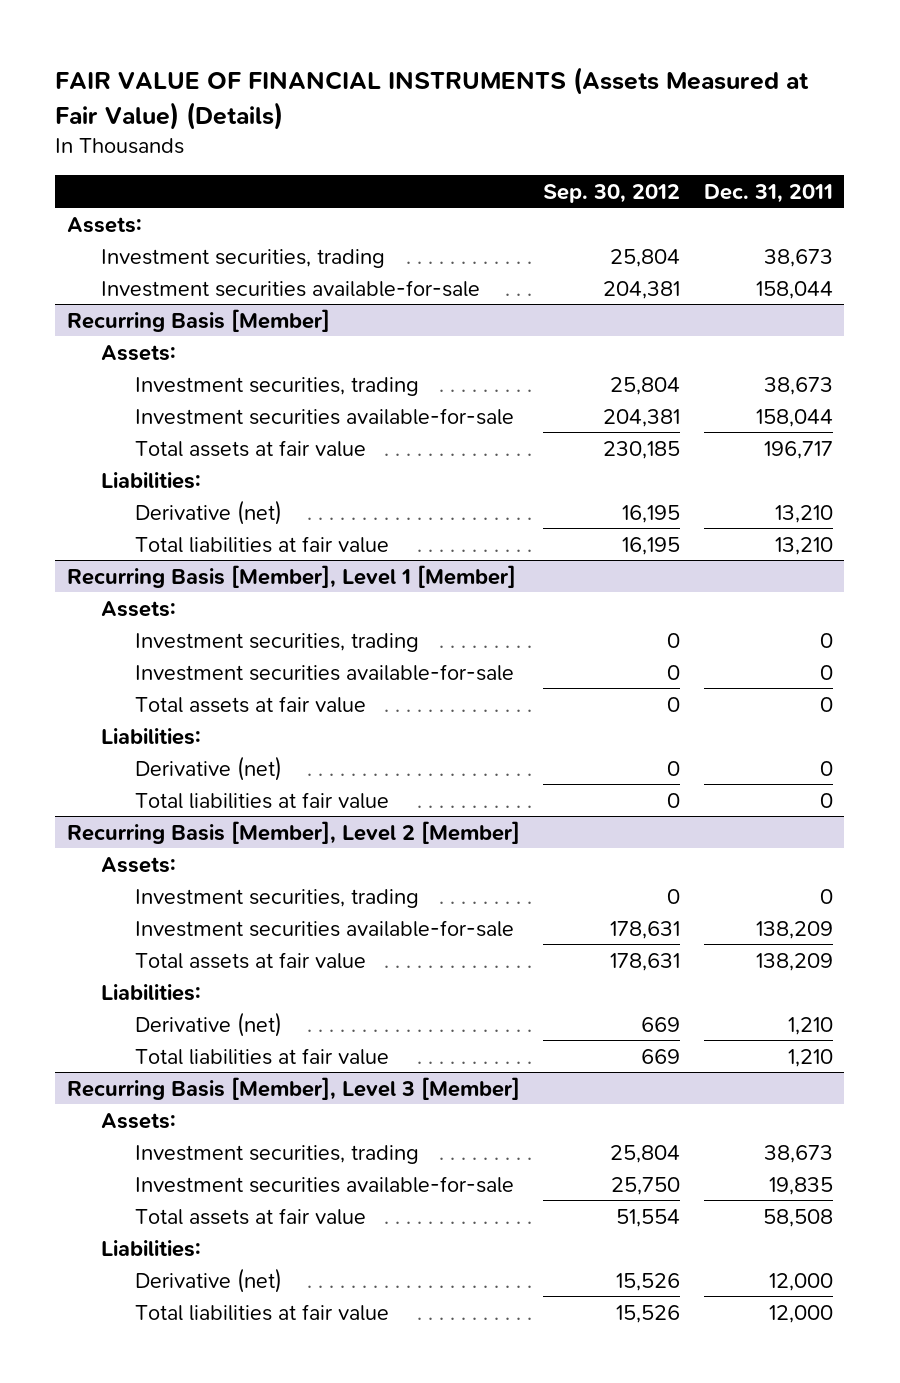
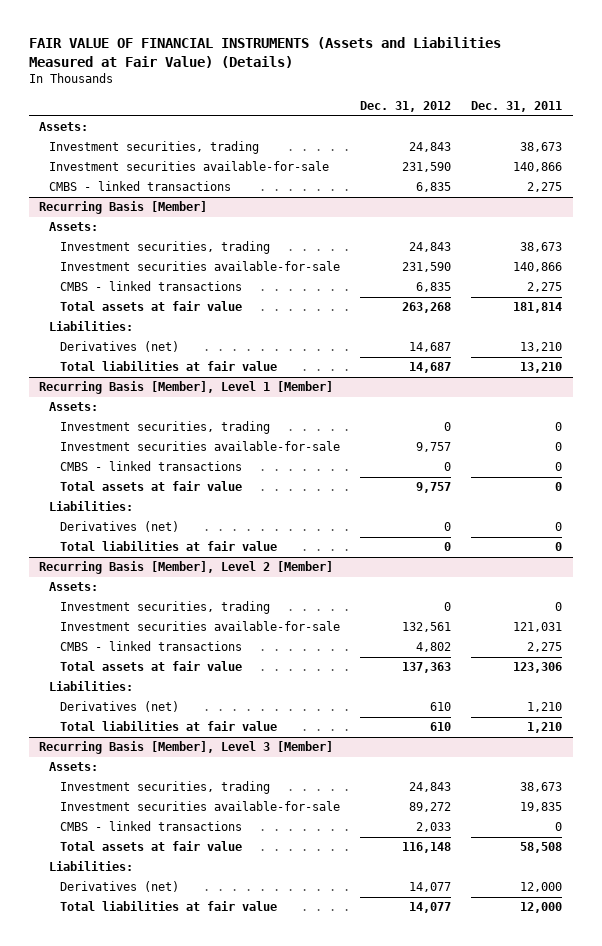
- FAIR VALUE OF FINANCIAL INSTRUMENTS (Assets Measured at Fair Value) (Details)
+ FAIR VALUE OF FINANCIAL INSTRUMENTS (Assets and Liabilities Measured at Fair Value) (Details)
- | Sep. 30, 2012 | Dec. 31, 2011
+ | Dec. 31, 2012 | Dec. 31, 2011
- Investment securities available-for-sale | 204,381 | 158,044
+ Investment securities available-for-sale | 231,590 | 140,866
+ CMBS - linked transactions | 6,835 | 2,275
@ Recurring Basis [Member]
- Investment securities available-for-sale | 204,381 | 158,044
- Total assets at fair value | 230,185 | 196,717
+ Investment securities available-for-sale | 231,590 | 140,866
+ CMBS - linked transactions | 6,835 | 2,275
+ Total assets at fair value | 263,268 | 181,814
- Derivative (net) | 16,195 | 13,210
+ Derivatives (net) | 14,687 | 13,210
@ Recurring Basis [Member], Level 1 [Member]
+ CMBS - linked transactions | 0 | 0
- Derivative (net) | 0 | 0
+ Derivatives (net) | 0 | 0
@ Recurring Basis [Member], Level 2 [Member]
- Investment securities available-for-sale | 178,631 | 138,209
- Total assets at fair value | 178,631 | 138,209
+ Investment securities available-for-sale | 132,561 | 121,031
+ CMBS - linked transactions | 4,802 | 2,275
+ Total assets at fair value | 137,363 | 123,306
- Derivative (net) | 669 | 1,210
+ Derivatives (net) | 610 | 1,210
@ Recurring Basis [Member], Level 3 [Member]
+ CMBS - linked transactions | 2,033 | 0
- Derivative (net) | 15,526 | 12,000
+ Derivatives (net) | 14,077 | 12,000

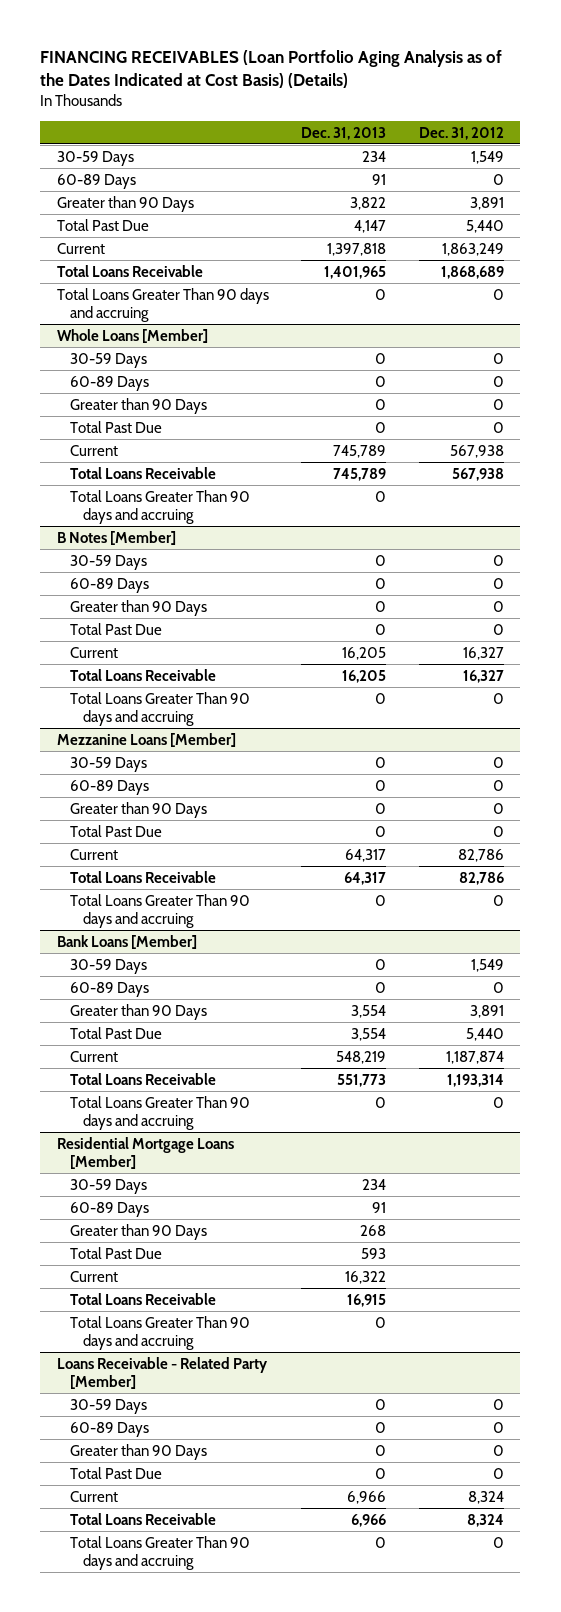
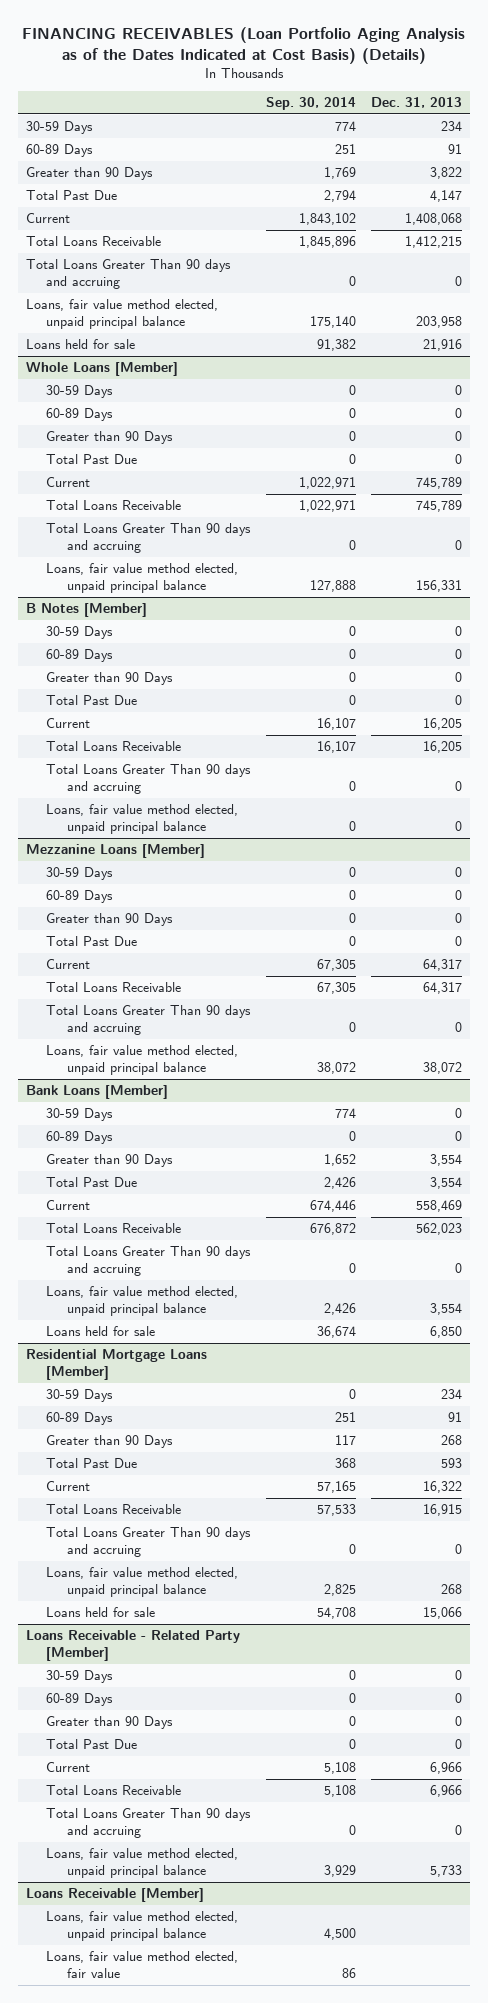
- | Dec. 31, 2013 | Dec. 31, 2012
+ | Sep. 30, 2014 | Dec. 31, 2013
- Current | 1,397,818 | 1,863,249
- Total Loans Receivable | 1,401,965 | 1,868,689
+ Current | 1,843,102 | 1,408,068
+ Total Loans Receivable | 1,845,896 | 1,412,215
+ Loans, fair value method elected, unpaid principal balance | 175,140 | 203,958
+ Loans held for sale | 91,382 | 21,916
@ Whole Loans [Member]
+ Loans, fair value method elected, unpaid principal balance | 127,888 | 156,331
@ B Notes [Member]
+ Loans, fair value method elected, unpaid principal balance | 0 | 0
@ Mezzanine Loans [Member]
+ Loans, fair value method elected, unpaid principal balance | 38,072 | 38,072
@ Bank Loans [Member]
- Current | 548,219 | 1,187,874
- Total Loans Receivable | 551,773 | 1,193,314
+ Current | 674,446 | 558,469
+ Total Loans Receivable | 676,872 | 562,023
+ Loans, fair value method elected, unpaid principal balance | 2,426 | 3,554
+ Loans held for sale | 36,674 | 6,850
@ Residential Mortgage Loans [Member]
+ Loans, fair value method elected, unpaid principal balance | 2,825 | 268
+ Loans held for sale | 54,708 | 15,066
@ Loans Receivable - Related Party [Member]
+ Loans, fair value method elected, unpaid principal balance | 3,929 | 5,733
+ Loans Receivable [Member]
+ Loans, fair value method elected, unpaid principal balance | 4,500 |
+ Loans, fair value method elected, fair value | 86 |

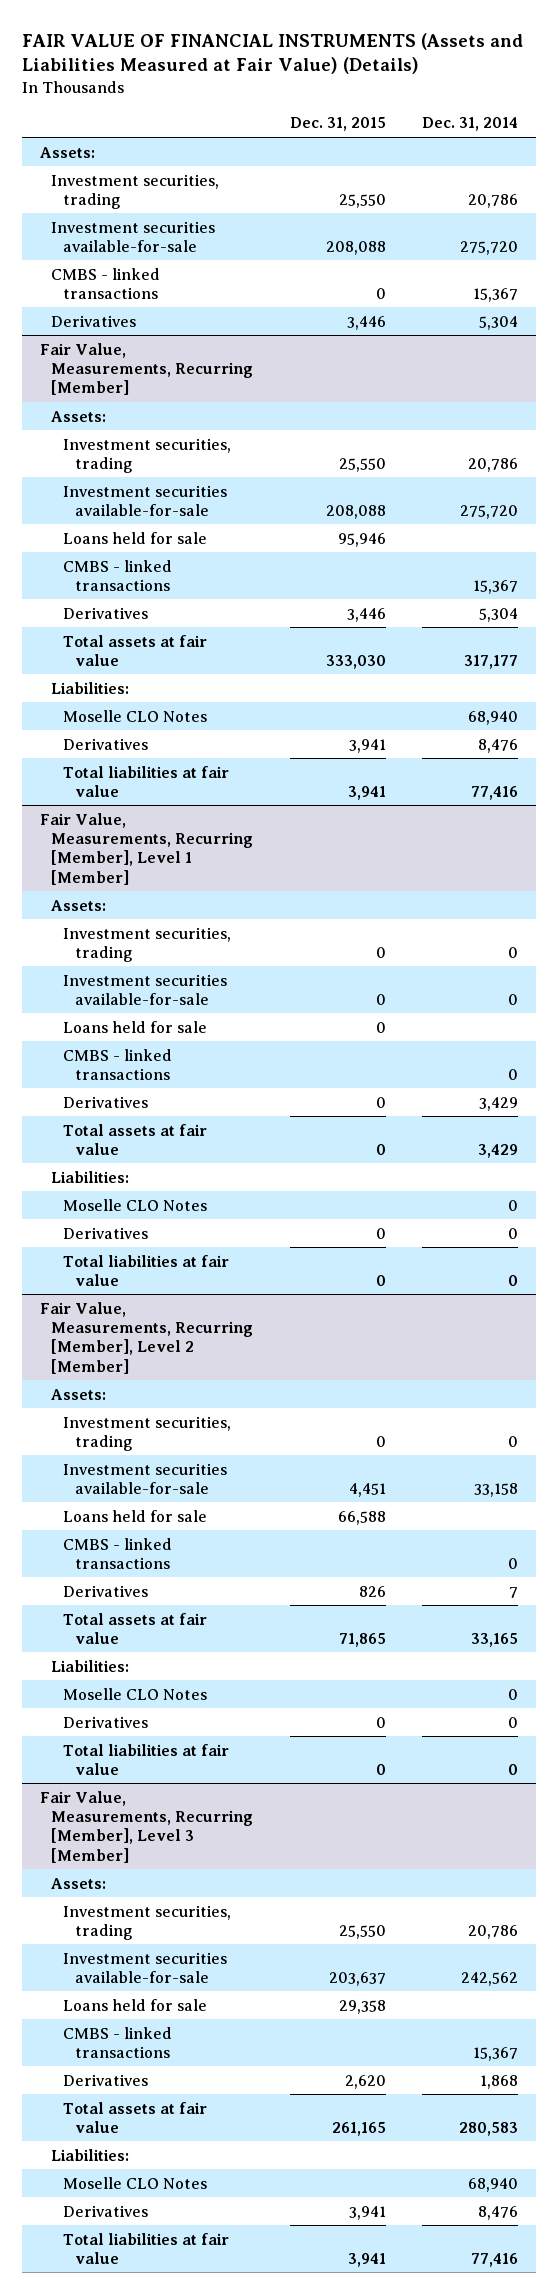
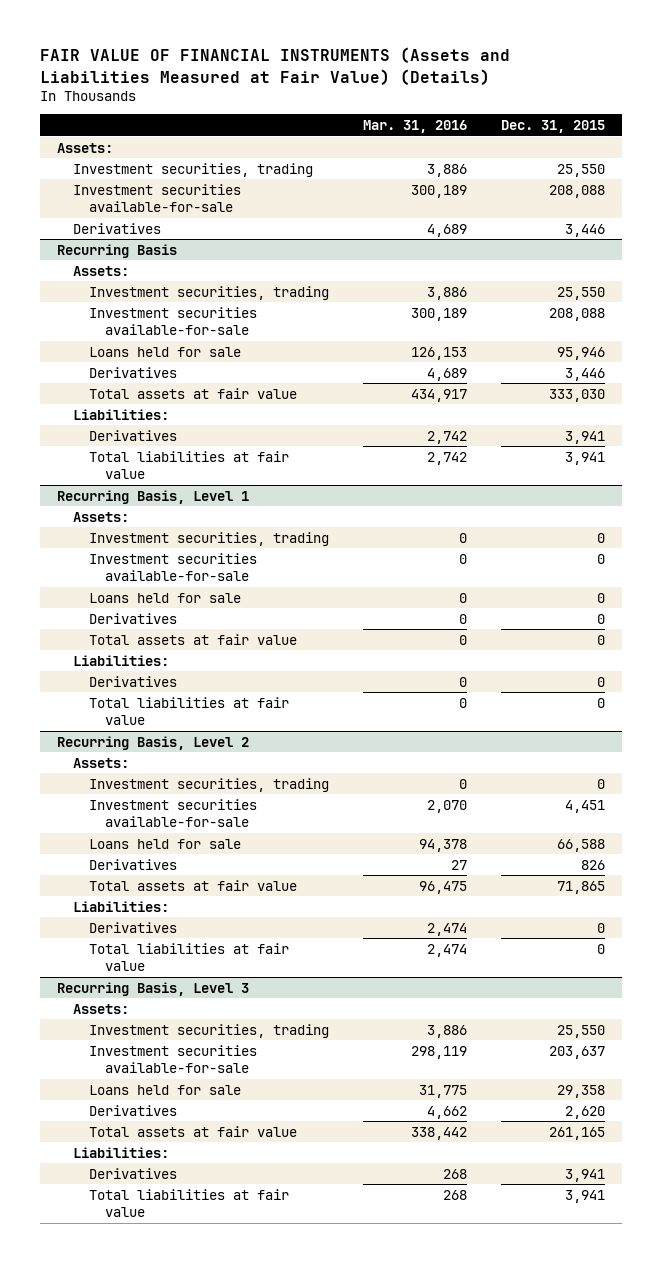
- | Dec. 31, 2015 | Dec. 31, 2014
+ | Mar. 31, 2016 | Dec. 31, 2015
- CMBS - linked transactions | 0 | 15,367
- Fair Value, Measurements, Recurring [Member]
+ Recurring Basis
- CMBS - linked transactions | | 15,367
- Moselle CLO Notes | | 68,940
- Fair Value, Measurements, Recurring [Member], Level 1 [Member]
+ Recurring Basis, Level 1
- CMBS - linked transactions | | 0
- Moselle CLO Notes | | 0
- Fair Value, Measurements, Recurring [Member], Level 2 [Member]
+ Recurring Basis, Level 2
- CMBS - linked transactions | | 0
- Moselle CLO Notes | | 0
- Fair Value, Measurements, Recurring [Member], Level 3 [Member]
+ Recurring Basis, Level 3
- CMBS - linked transactions | | 15,367
- Moselle CLO Notes | | 68,940

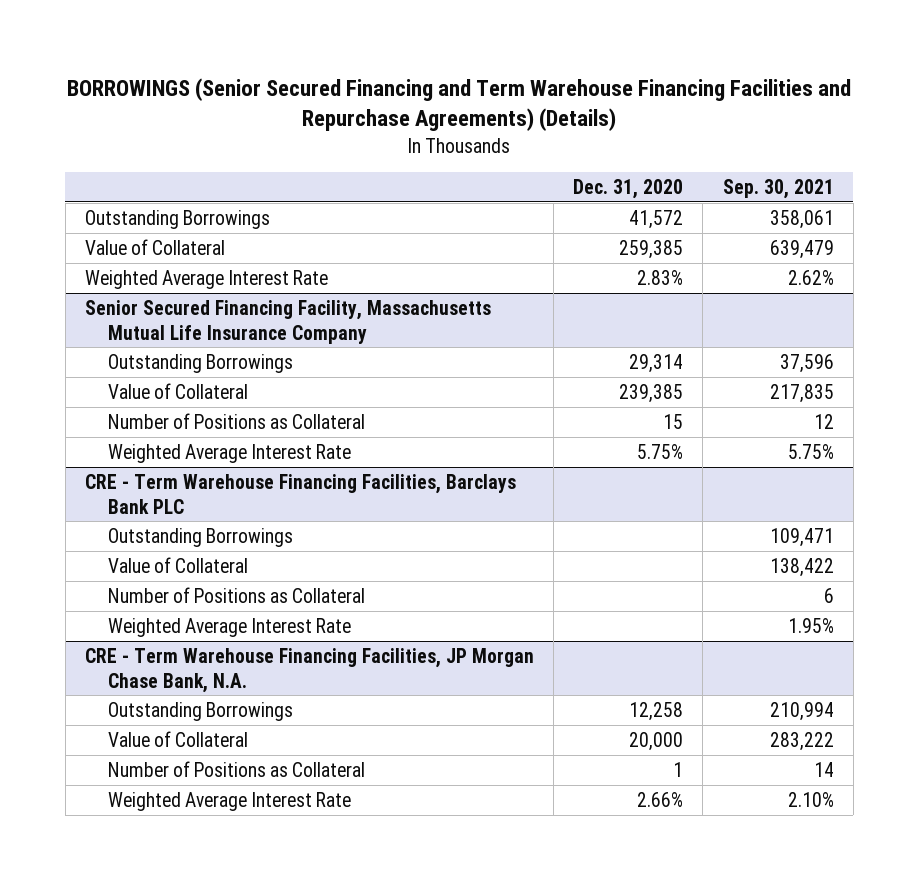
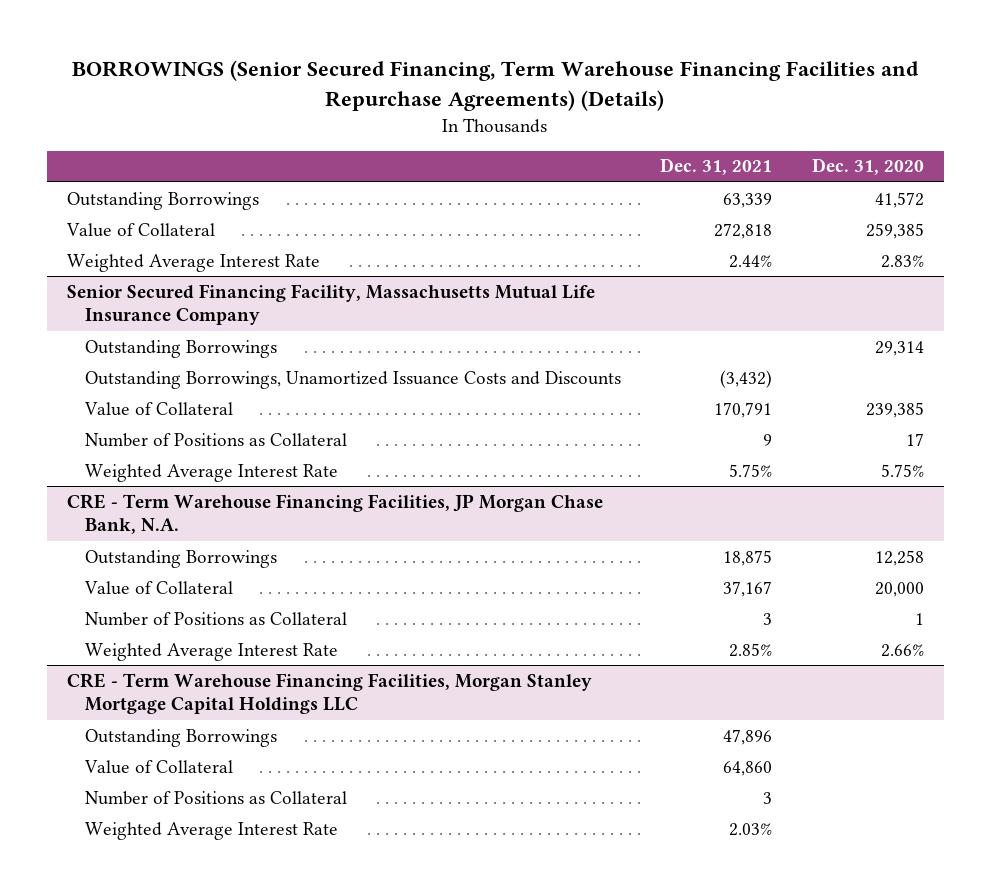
- BORROWINGS (Senior Secured Financing and Term Warehouse Financing Facilities and Repurchase Agreements) (Details)
+ BORROWINGS (Senior Secured Financing, Term Warehouse Financing Facilities and Repurchase Agreements) (Details)
- | Dec. 31, 2020 | Sep. 30, 2021
+ | Dec. 31, 2021 | Dec. 31, 2020
@ Senior Secured Financing Facility, Massachusetts Mutual Life Insurance Company
+ Outstanding Borrowings, Unamortized Issuance Costs and Discounts | (3,432) |
- Number of Positions as Collateral | 15 | 12
+ Number of Positions as Collateral | 9 | 17
- CRE - Term Warehouse Financing Facilities, Barclays Bank PLC
- Outstanding Borrowings | | 109,471
- Value of Collateral | | 138,422
- Number of Positions as Collateral | | 6
- Weighted Average Interest Rate | | 1.95%
+ CRE - Term Warehouse Financing Facilities, Morgan Stanley Mortgage Capital Holdings LLC
+ Outstanding Borrowings | 47,896 |
+ Value of Collateral | 64,860 |
+ Number of Positions as Collateral | 3 |
+ Weighted Average Interest Rate | 2.03% |

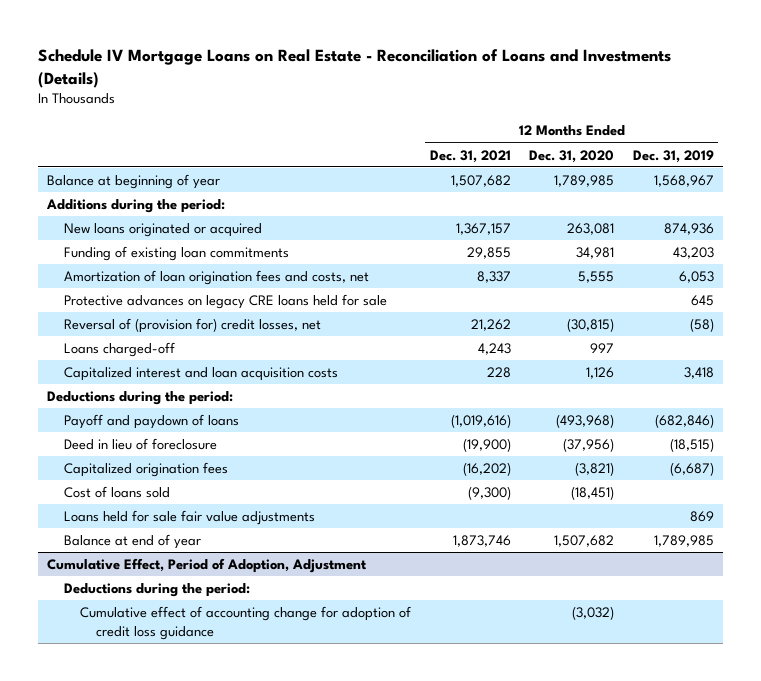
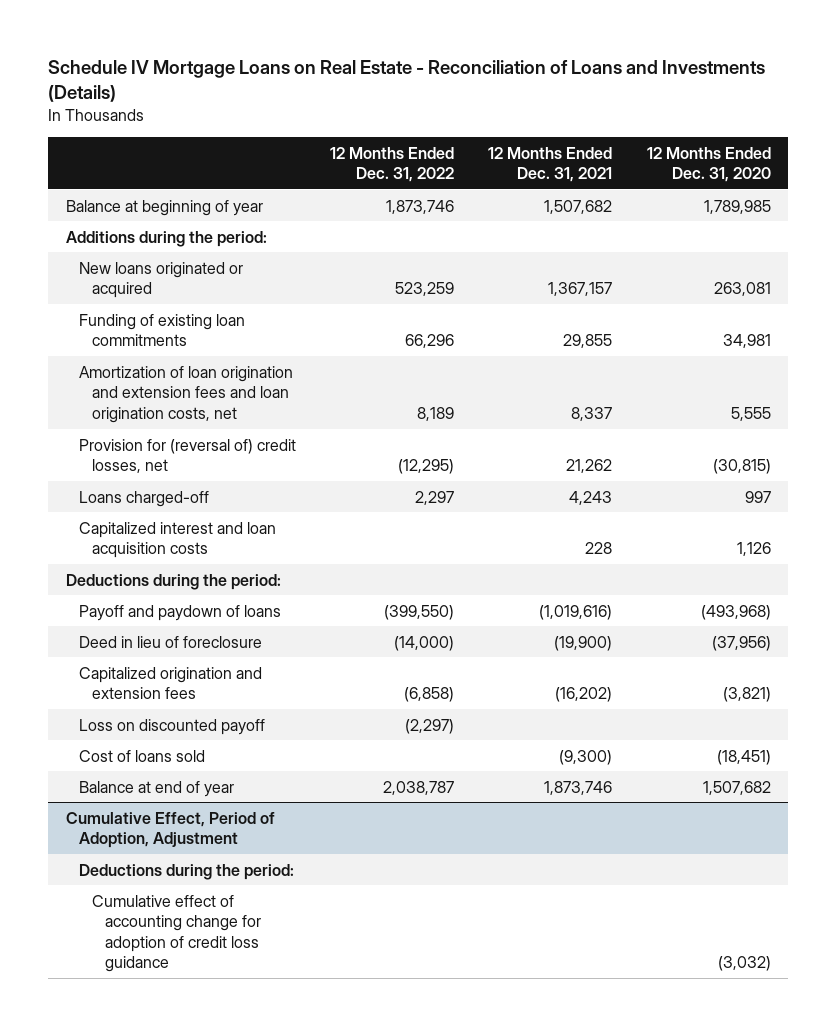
- | 12 Months Ended Dec. 31, 2021 | 12 Months Ended Dec. 31, 2020 | 12 Months Ended Dec. 31, 2019
+ | 12 Months Ended Dec. 31, 2022 | 12 Months Ended Dec. 31, 2021 | 12 Months Ended Dec. 31, 2020
- Amortization of loan origination fees and costs, net | 8,337 | 5,555 | 6,053
- Protective advances on legacy CRE loans held for sale | | | 645
- Reversal of (provision for) credit losses, net | 21,262 | (30,815) | (58)
+ Amortization of loan origination and extension fees and loan origination costs, net | 8,189 | 8,337 | 5,555
+ Provision for (reversal of) credit losses, net | (12,295) | 21,262 | (30,815)
- Capitalized origination fees | (16,202) | (3,821) | (6,687)
+ Capitalized origination and extension fees | (6,858) | (16,202) | (3,821)
+ Loss on discounted payoff | (2,297) | |
- Loans held for sale fair value adjustments | | | 869

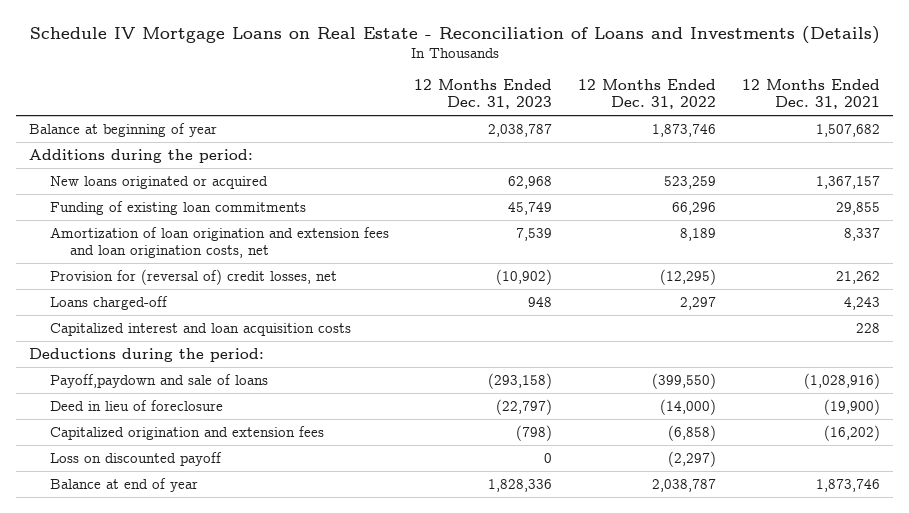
- | 12 Months Ended Dec. 31, 2022 | 12 Months Ended Dec. 31, 2021 | 12 Months Ended Dec. 31, 2020
+ | 12 Months Ended Dec. 31, 2023 | 12 Months Ended Dec. 31, 2022 | 12 Months Ended Dec. 31, 2021
- Payoff and paydown of loans | (399,550) | (1,019,616) | (493,968)
+ Payoff,paydown and sale of loans | (293,158) | (399,550) | (1,028,916)
- Cost of loans sold | | (9,300) | (18,451)
- Cumulative Effect, Period of Adoption, Adjustment
- Deductions during the period:
- Cumulative effect of accounting change for adoption of credit loss guidance | | | (3,032)

